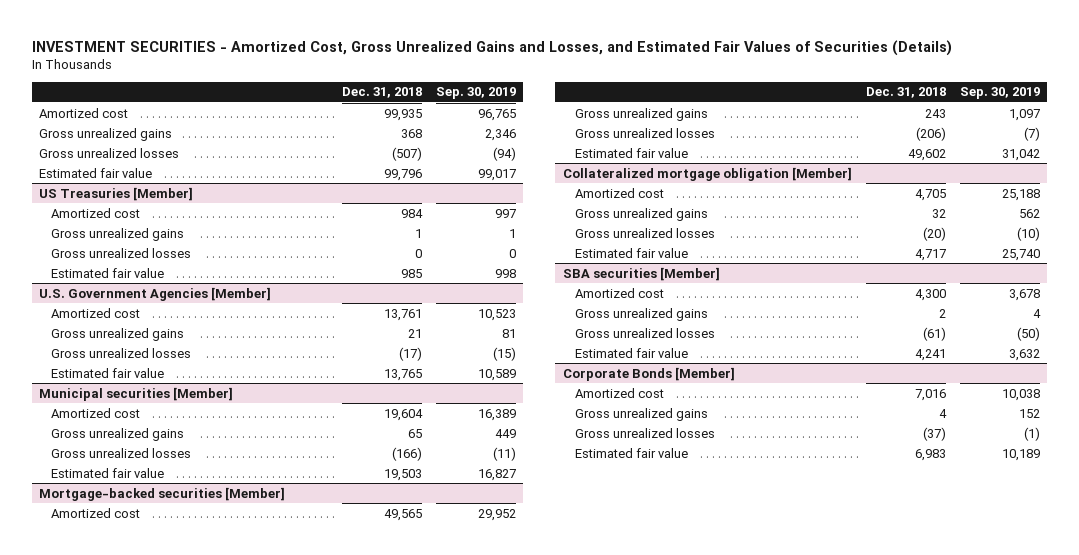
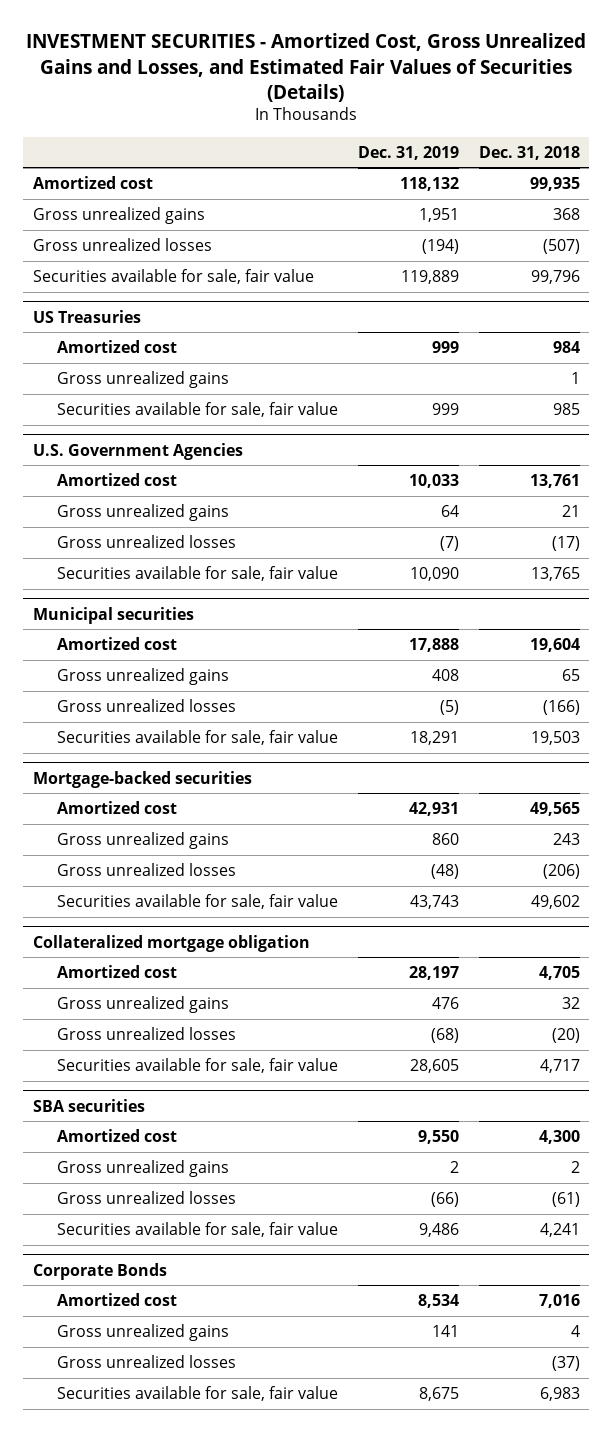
- | Dec. 31, 2018 | Sep. 30, 2019
+ | Dec. 31, 2019 | Dec. 31, 2018
- Estimated fair value | 99,796 | 99,017
- US Treasuries [Member]
+ Securities available for sale, fair value | 119,889 | 99,796
+ US Treasuries
- Gross unrealized losses | 0 | 0
- Estimated fair value | 985 | 998
- U.S. Government Agencies [Member]
+ Securities available for sale, fair value | 999 | 985
+ U.S. Government Agencies
- Estimated fair value | 13,765 | 10,589
- Municipal securities [Member]
+ Securities available for sale, fair value | 10,090 | 13,765
+ Municipal securities
- Estimated fair value | 19,503 | 16,827
- Mortgage-backed securities [Member]
+ Securities available for sale, fair value | 18,291 | 19,503
+ Mortgage-backed securities
- Estimated fair value | 49,602 | 31,042
- Collateralized mortgage obligation [Member]
+ Securities available for sale, fair value | 43,743 | 49,602
+ Collateralized mortgage obligation
- Estimated fair value | 4,717 | 25,740
- SBA securities [Member]
+ Securities available for sale, fair value | 28,605 | 4,717
+ SBA securities
- Estimated fair value | 4,241 | 3,632
- Corporate Bonds [Member]
+ Securities available for sale, fair value | 9,486 | 4,241
+ Corporate Bonds
- Estimated fair value | 6,983 | 10,189
+ Securities available for sale, fair value | 8,675 | 6,983

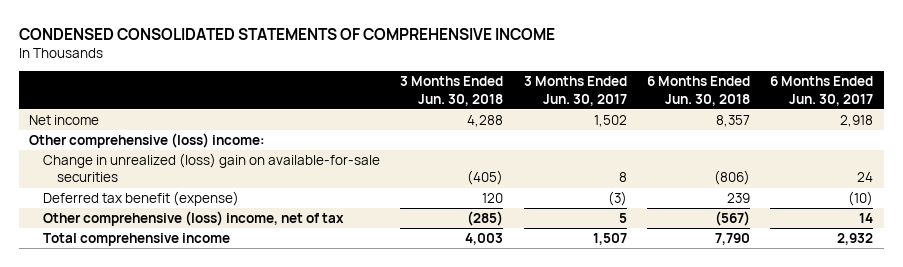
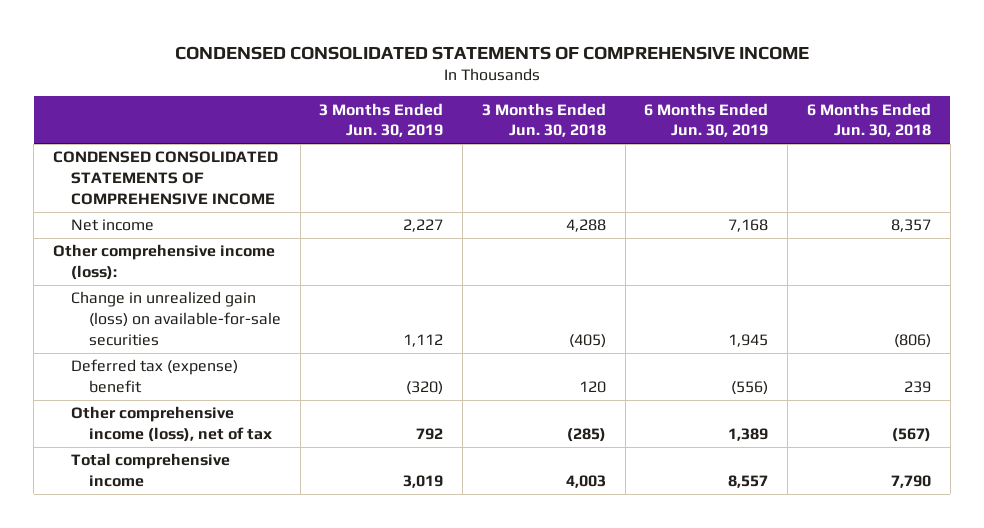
- | 3 Months Ended Jun. 30, 2018 | 3 Months Ended Jun. 30, 2017 | 6 Months Ended Jun. 30, 2018 | 6 Months Ended Jun. 30, 2017
+ | 3 Months Ended Jun. 30, 2019 | 3 Months Ended Jun. 30, 2018 | 6 Months Ended Jun. 30, 2019 | 6 Months Ended Jun. 30, 2018
+ CONDENSED CONSOLIDATED STATEMENTS OF COMPREHENSIVE INCOME
- Other comprehensive (loss) income:
- Change in unrealized (loss) gain on available-for-sale securities | (405) | 8 | (806) | 24
- Deferred tax benefit (expense) | 120 | (3) | 239 | (10)
- Other comprehensive (loss) income, net of tax | (285) | 5 | (567) | 14
+ Other comprehensive income (loss):
+ Change in unrealized gain (loss) on available-for-sale securities | 1,112 | (405) | 1,945 | (806)
+ Deferred tax (expense) benefit | (320) | 120 | (556) | 239
+ Other comprehensive income (loss), net of tax | 792 | (285) | 1,389 | (567)

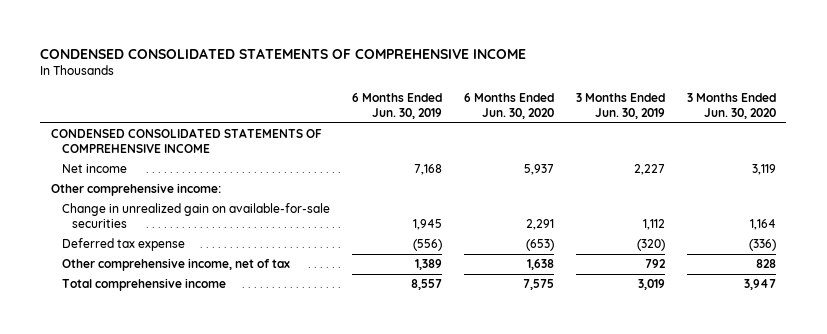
- | 3 Months Ended Jun. 30, 2019 | 3 Months Ended Jun. 30, 2018 | 6 Months Ended Jun. 30, 2019 | 6 Months Ended Jun. 30, 2018
+ | 6 Months Ended Jun. 30, 2019 | 6 Months Ended Jun. 30, 2020 | 3 Months Ended Jun. 30, 2019 | 3 Months Ended Jun. 30, 2020
- Other comprehensive income (loss):
- Change in unrealized gain (loss) on available-for-sale securities | 1,112 | (405) | 1,945 | (806)
- Deferred tax (expense) benefit | (320) | 120 | (556) | 239
- Other comprehensive income (loss), net of tax | 792 | (285) | 1,389 | (567)
+ Other comprehensive income:
+ Change in unrealized gain on available-for-sale securities | 1,945 | 2,291 | 1,112 | 1,164
+ Deferred tax expense | (556) | (653) | (320) | (336)
+ Other comprehensive income, net of tax | 1,389 | 1,638 | 792 | 828

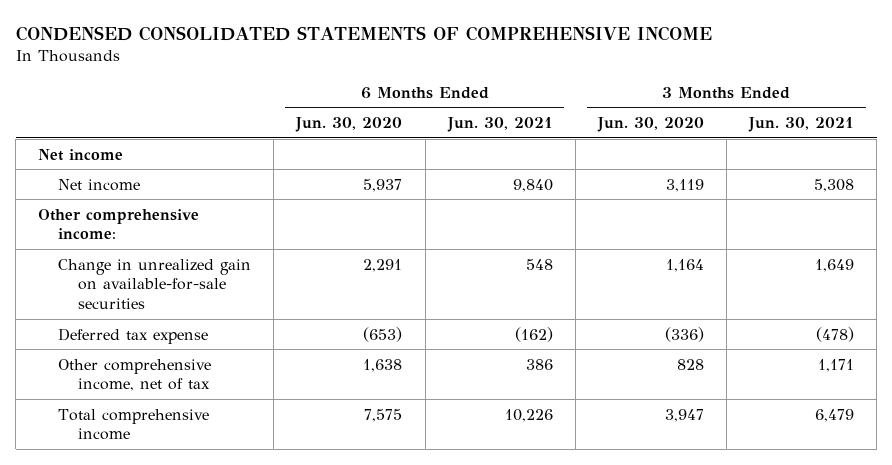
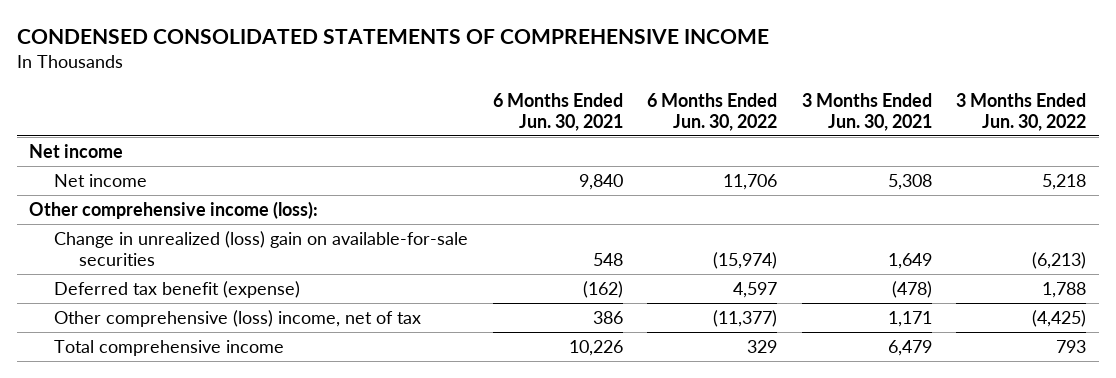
- | 6 Months Ended Jun. 30, 2020 | 6 Months Ended Jun. 30, 2021 | 3 Months Ended Jun. 30, 2020 | 3 Months Ended Jun. 30, 2021
+ | 6 Months Ended Jun. 30, 2021 | 6 Months Ended Jun. 30, 2022 | 3 Months Ended Jun. 30, 2021 | 3 Months Ended Jun. 30, 2022
- Other comprehensive income:
- Change in unrealized gain on available-for-sale securities | 2,291 | 548 | 1,164 | 1,649
- Deferred tax expense | (653) | (162) | (336) | (478)
- Other comprehensive income, net of tax | 1,638 | 386 | 828 | 1,171
+ Other comprehensive income (loss):
+ Change in unrealized (loss) gain on available-for-sale securities | 548 | (15,974) | 1,649 | (6,213)
+ Deferred tax benefit (expense) | (162) | 4,597 | (478) | 1,788
+ Other comprehensive (loss) income, net of tax | 386 | (11,377) | 1,171 | (4,425)

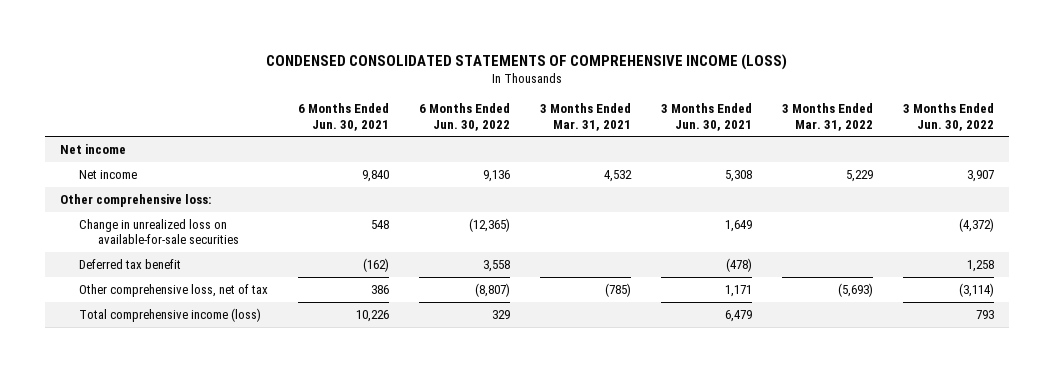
- CONDENSED CONSOLIDATED STATEMENTS OF COMPREHENSIVE INCOME
+ CONDENSED CONSOLIDATED STATEMENTS OF COMPREHENSIVE INCOME (LOSS)
- | 6 Months Ended Jun. 30, 2021 | 6 Months Ended Jun. 30, 2022 | 3 Months Ended Jun. 30, 2021 | 3 Months Ended Jun. 30, 2022
+ | 6 Months Ended Jun. 30, 2021 | 6 Months Ended Jun. 30, 2022 | 3 Months Ended Mar. 31, 2021 | 3 Months Ended Jun. 30, 2021 | 3 Months Ended Mar. 31, 2022 | 3 Months Ended Jun. 30, 2022
- Net income | 9,840 | 11,706 | 5,308 | 5,218
- Other comprehensive income (loss):
- Change in unrealized (loss) gain on available-for-sale securities | 548 | (15,974) | 1,649 | (6,213)
- Deferred tax benefit (expense) | (162) | 4,597 | (478) | 1,788
- Other comprehensive (loss) income, net of tax | 386 | (11,377) | 1,171 | (4,425)
- Total comprehensive income | 10,226 | 329 | 6,479 | 793
+ Net income | 9,840 | 9,136 | 4,532 | 5,308 | 5,229 | 3,907
+ Other comprehensive loss:
+ Change in unrealized loss on available-for-sale securities | 548 | (12,365) | | 1,649 | | (4,372)
+ Deferred tax benefit | (162) | 3,558 | | (478) | | 1,258
+ Other comprehensive loss, net of tax | 386 | (8,807) | (785) | 1,171 | (5,693) | (3,114)
+ Total comprehensive income (loss) | 10,226 | 329 | | 6,479 | | 793

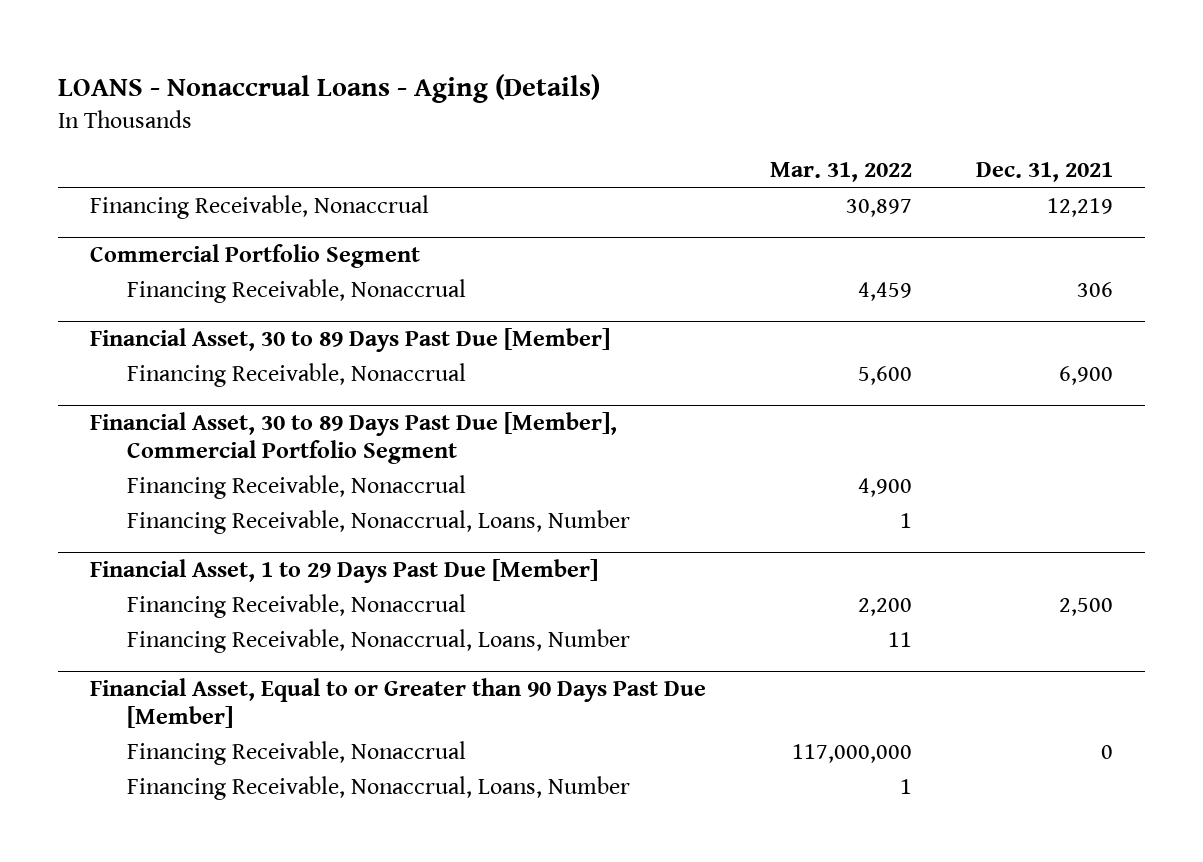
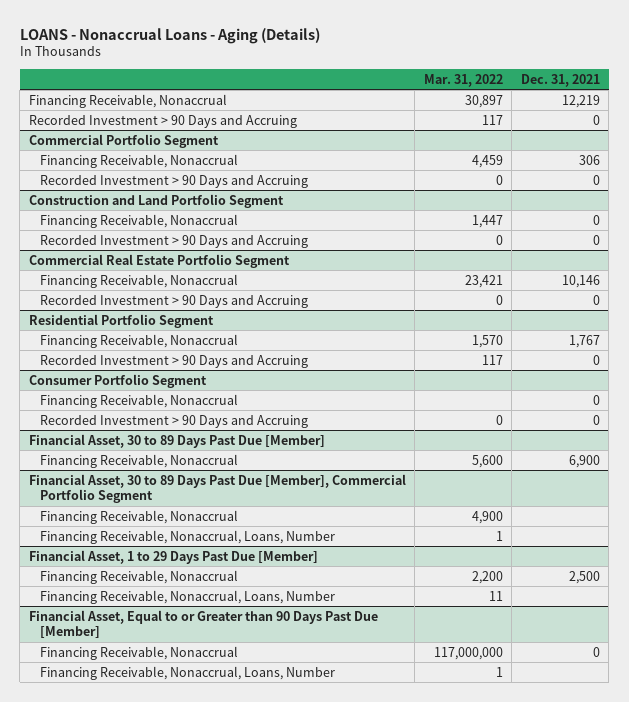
+ Recorded Investment > 90 Days and Accruing | 117 | 0
@ Commercial Portfolio Segment
+ Recorded Investment > 90 Days and Accruing | 0 | 0
+ Construction and Land Portfolio Segment
+ Financing Receivable, Nonaccrual | 1,447 | 0
+ Recorded Investment > 90 Days and Accruing | 0 | 0
+ Commercial Real Estate Portfolio Segment
+ Financing Receivable, Nonaccrual | 23,421 | 10,146
+ Recorded Investment > 90 Days and Accruing | 0 | 0
+ Residential Portfolio Segment
+ Financing Receivable, Nonaccrual | 1,570 | 1,767
+ Recorded Investment > 90 Days and Accruing | 117 | 0
+ Consumer Portfolio Segment
+ Financing Receivable, Nonaccrual | | 0
+ Recorded Investment > 90 Days and Accruing | 0 | 0

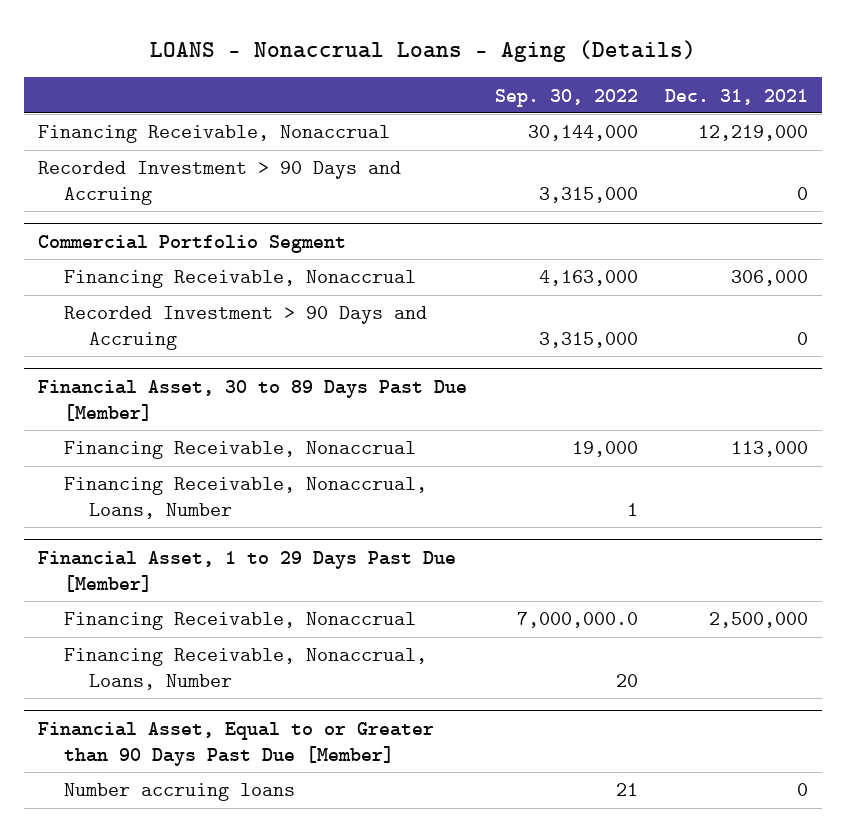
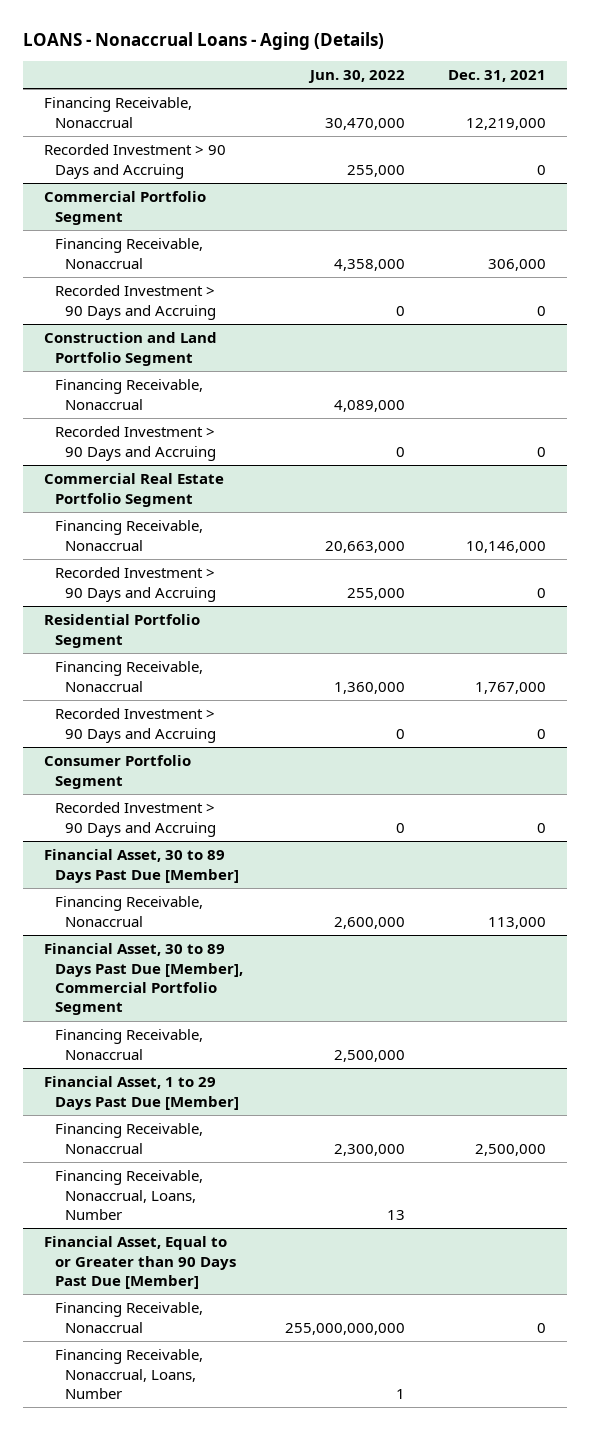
- | Sep. 30, 2022 | Dec. 31, 2021
+ | Jun. 30, 2022 | Dec. 31, 2021
+ Construction and Land Portfolio Segment
+ Financing Receivable, Nonaccrual | 4,089,000 |
+ Recorded Investment > 90 Days and Accruing | 0 | 0
+ Commercial Real Estate Portfolio Segment
+ Financing Receivable, Nonaccrual | 20,663,000 | 10,146,000
+ Recorded Investment > 90 Days and Accruing | 255,000 | 0
+ Residential Portfolio Segment
+ Financing Receivable, Nonaccrual | 1,360,000 | 1,767,000
+ Recorded Investment > 90 Days and Accruing | 0 | 0
+ Consumer Portfolio Segment
+ Recorded Investment > 90 Days and Accruing | 0 | 0
@ Financial Asset, 30 to 89 Days Past Due [Member]
- Financing Receivable, Nonaccrual, Loans, Number | 1 |
+ Financial Asset, 30 to 89 Days Past Due [Member], Commercial Portfolio Segment
+ Financing Receivable, Nonaccrual | 2,500,000 |
@ Financial Asset, Equal to or Greater than 90 Days Past Due [Member]
- Number accruing loans | 21 | 0
+ Financing Receivable, Nonaccrual | 255,000,000,000 | 0
+ Financing Receivable, Nonaccrual, Loans, Number | 1 |

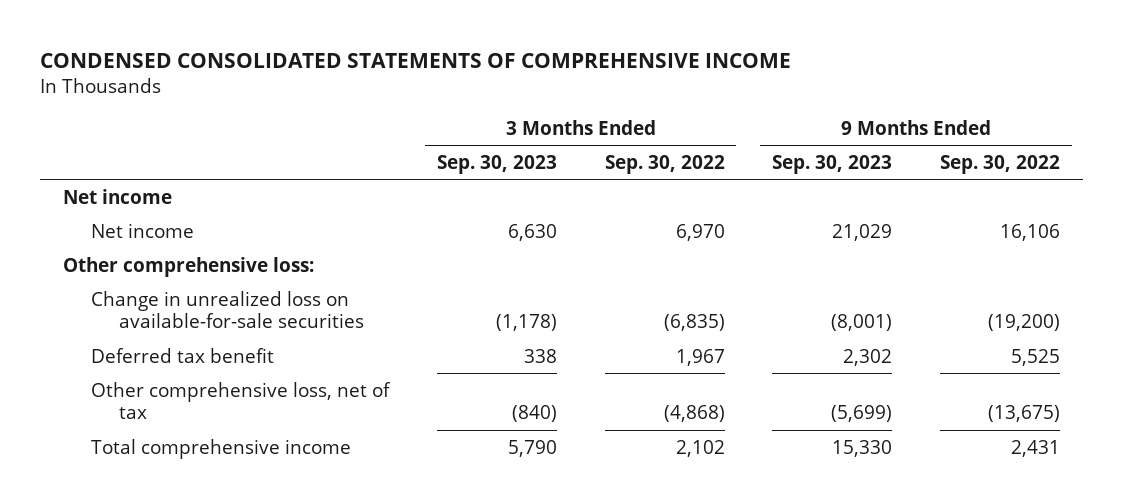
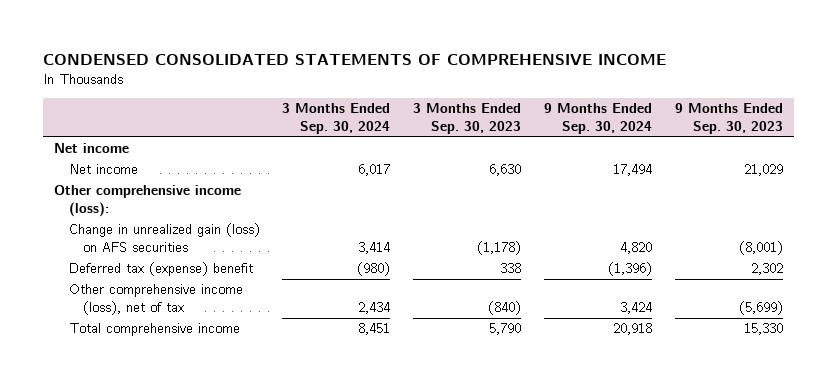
- | 3 Months Ended Sep. 30, 2023 | 3 Months Ended Sep. 30, 2022 | 9 Months Ended Sep. 30, 2023 | 9 Months Ended Sep. 30, 2022
+ | 3 Months Ended Sep. 30, 2024 | 3 Months Ended Sep. 30, 2023 | 9 Months Ended Sep. 30, 2024 | 9 Months Ended Sep. 30, 2023
- Other comprehensive loss:
- Change in unrealized loss on available-for-sale securities | (1,178) | (6,835) | (8,001) | (19,200)
- Deferred tax benefit | 338 | 1,967 | 2,302 | 5,525
- Other comprehensive loss, net of tax | (840) | (4,868) | (5,699) | (13,675)
+ Other comprehensive income (loss):
+ Change in unrealized gain (loss) on AFS securities | 3,414 | (1,178) | 4,820 | (8,001)
+ Deferred tax (expense) benefit | (980) | 338 | (1,396) | 2,302
+ Other comprehensive income (loss), net of tax | 2,434 | (840) | 3,424 | (5,699)

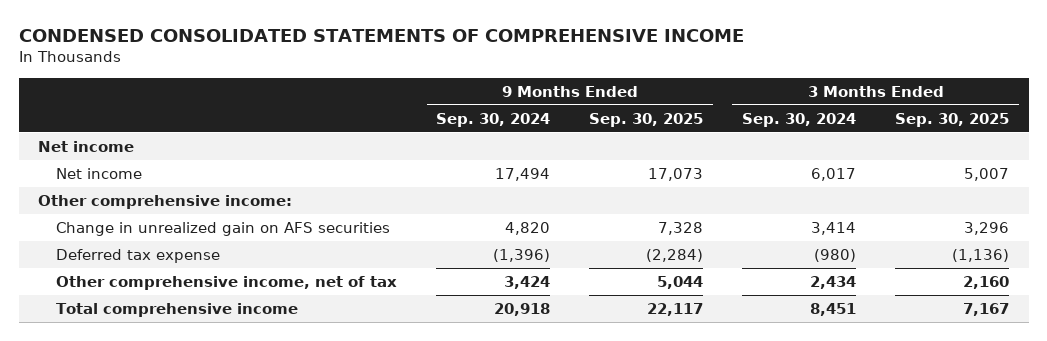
- | 3 Months Ended Sep. 30, 2024 | 3 Months Ended Sep. 30, 2023 | 9 Months Ended Sep. 30, 2024 | 9 Months Ended Sep. 30, 2023
+ | 9 Months Ended Sep. 30, 2024 | 9 Months Ended Sep. 30, 2025 | 3 Months Ended Sep. 30, 2024 | 3 Months Ended Sep. 30, 2025
- Other comprehensive income (loss):
- Change in unrealized gain (loss) on AFS securities | 3,414 | (1,178) | 4,820 | (8,001)
- Deferred tax (expense) benefit | (980) | 338 | (1,396) | 2,302
- Other comprehensive income (loss), net of tax | 2,434 | (840) | 3,424 | (5,699)
+ Other comprehensive income:
+ Change in unrealized gain on AFS securities | 4,820 | 7,328 | 3,414 | 3,296
+ Deferred tax expense | (1,396) | (2,284) | (980) | (1,136)
+ Other comprehensive income, net of tax | 3,424 | 5,044 | 2,434 | 2,160

